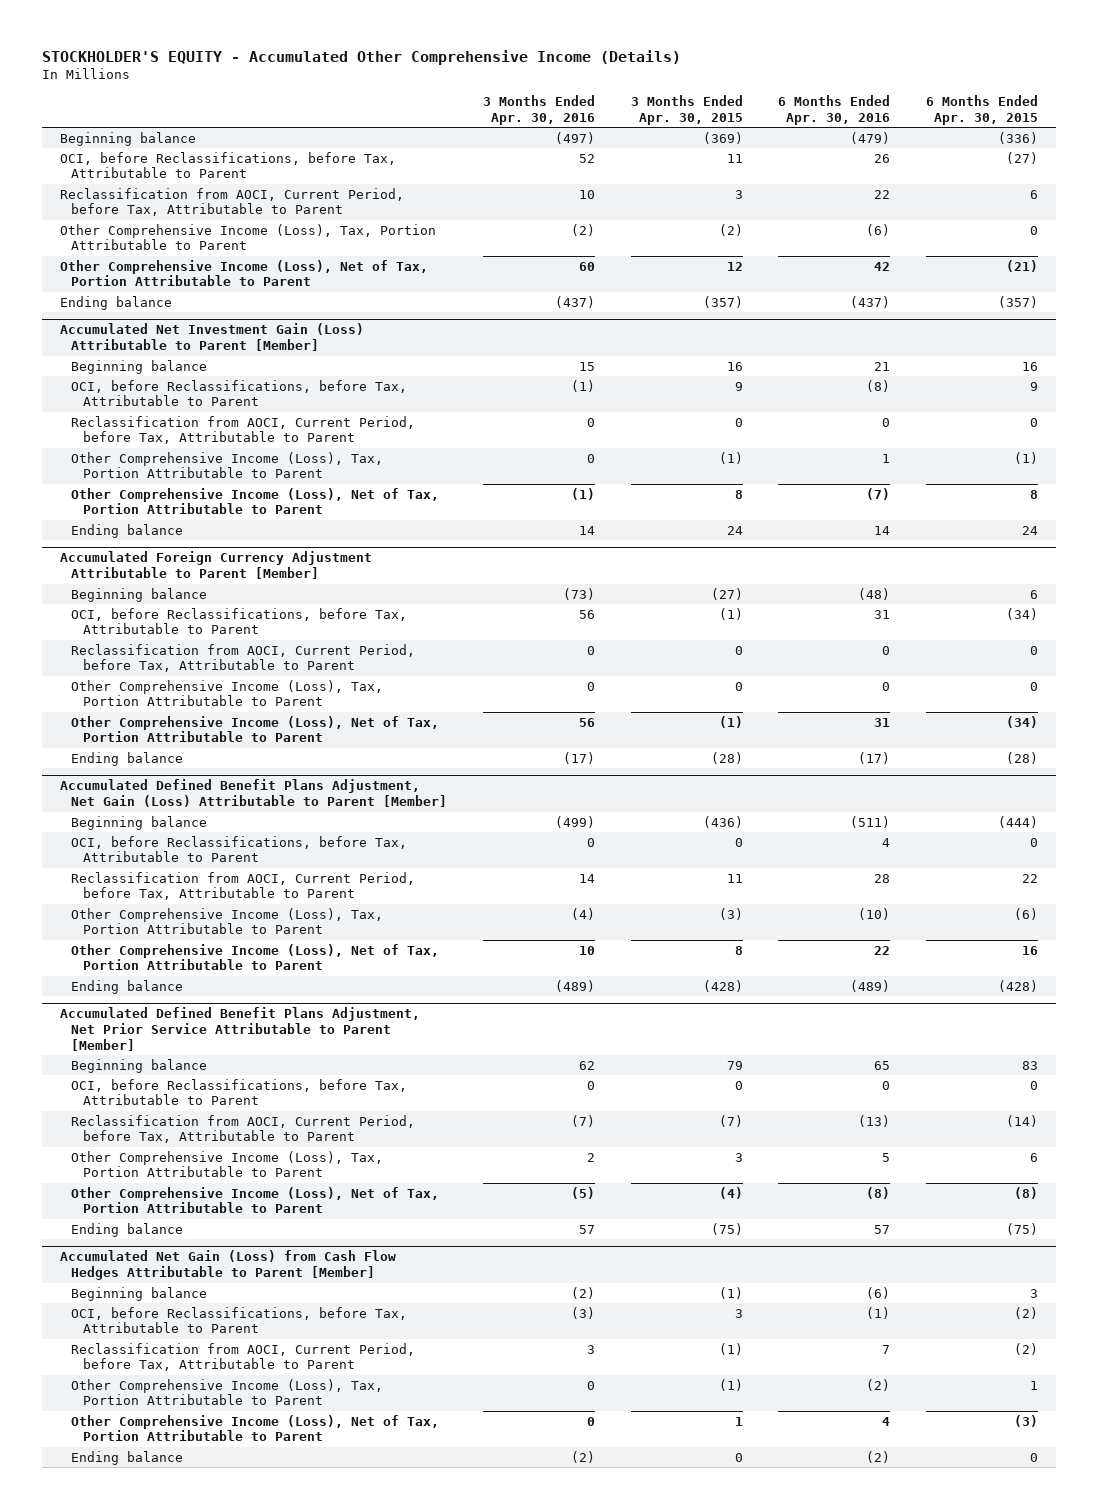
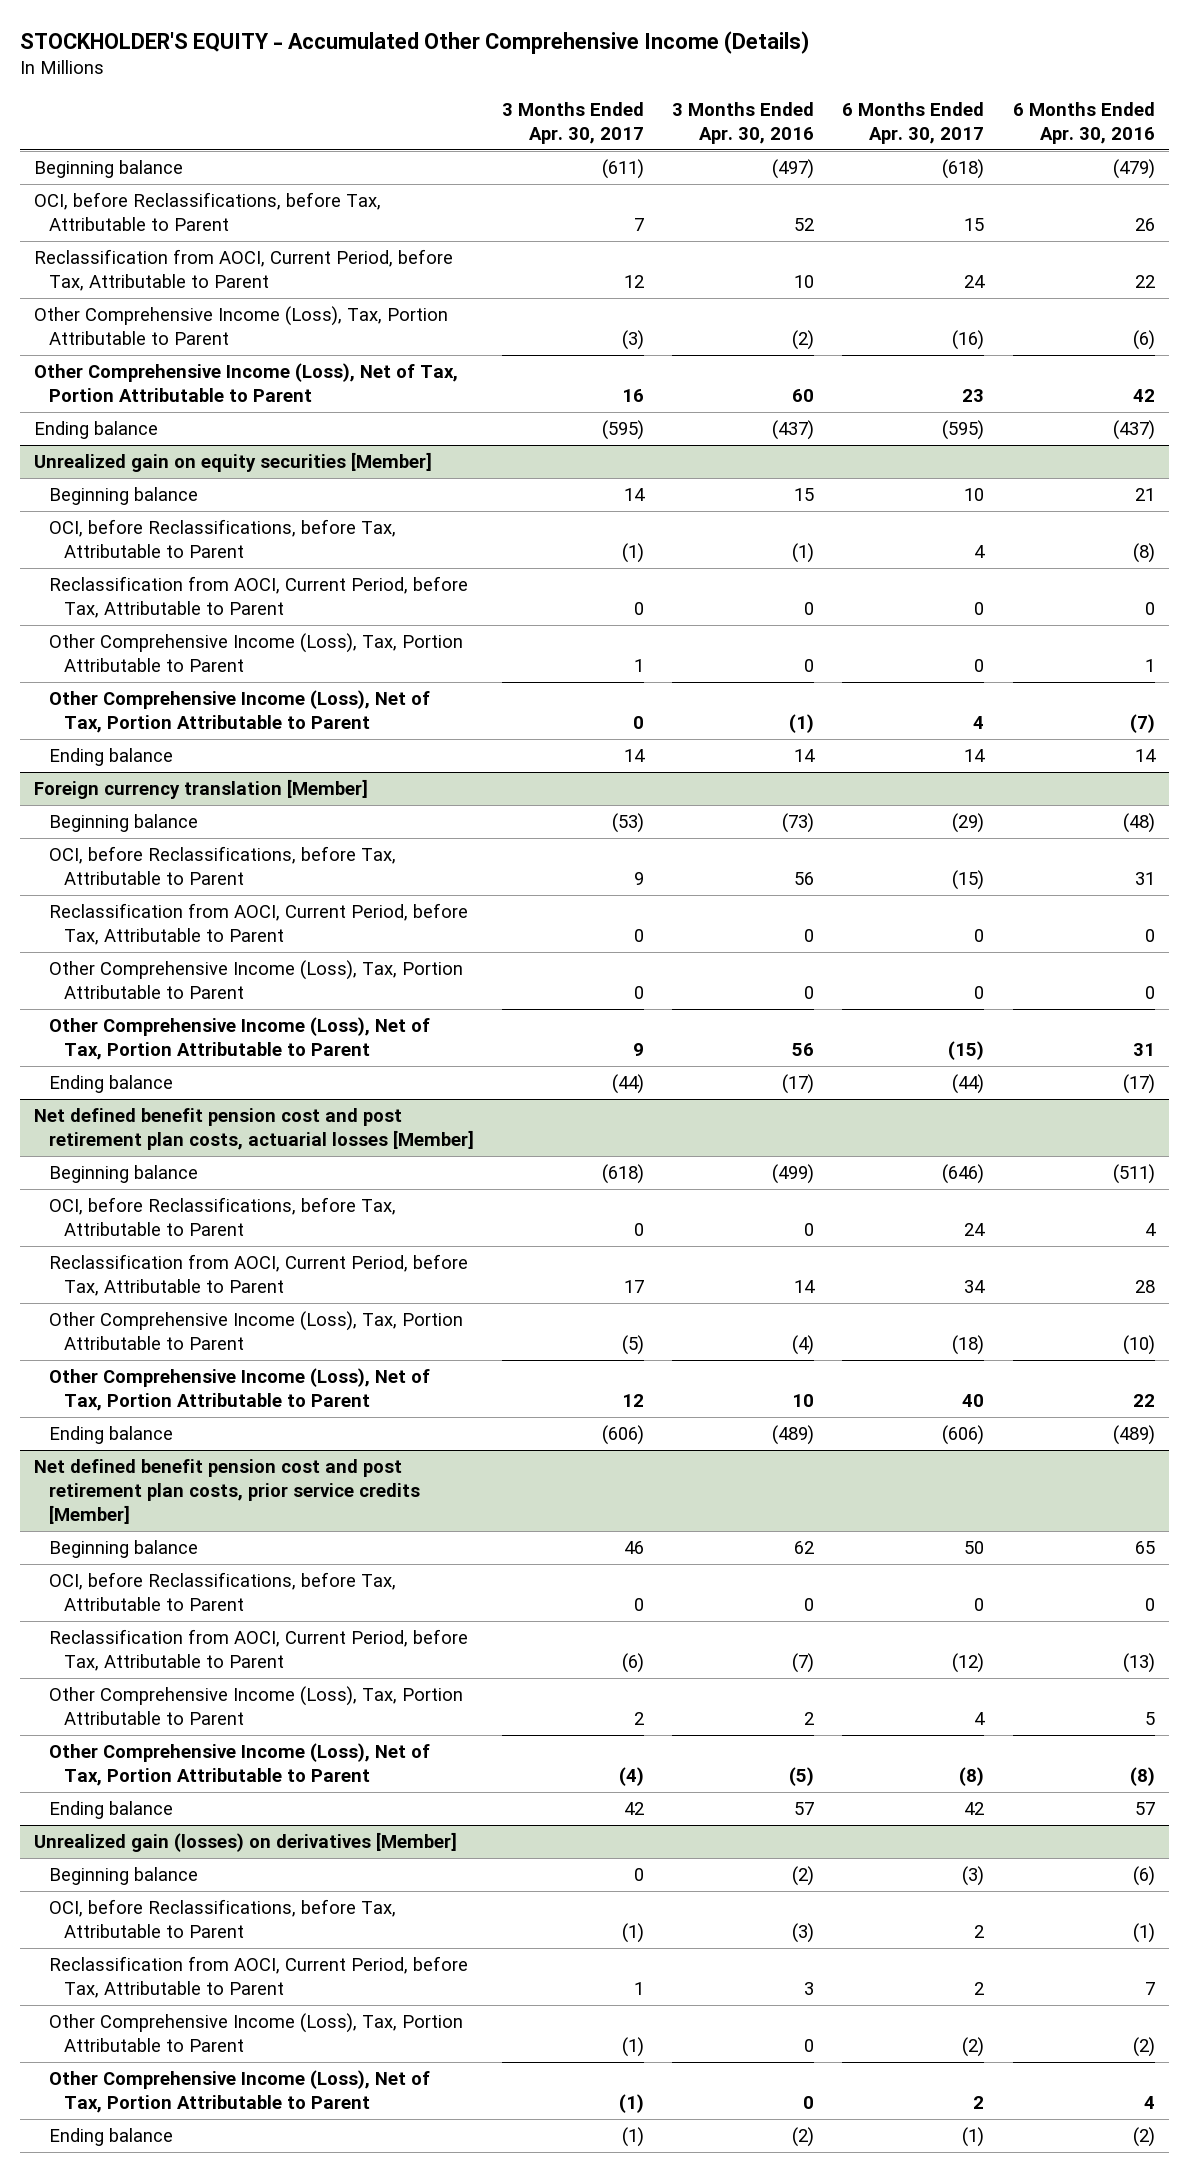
- | 3 Months Ended Apr. 30, 2016 | 3 Months Ended Apr. 30, 2015 | 6 Months Ended Apr. 30, 2016 | 6 Months Ended Apr. 30, 2015
+ | 3 Months Ended Apr. 30, 2017 | 3 Months Ended Apr. 30, 2016 | 6 Months Ended Apr. 30, 2017 | 6 Months Ended Apr. 30, 2016
- Accumulated Net Investment Gain (Loss) Attributable to Parent [Member]
+ Unrealized gain on equity securities [Member]
- Accumulated Foreign Currency Adjustment Attributable to Parent [Member]
+ Foreign currency translation [Member]
- Accumulated Defined Benefit Plans Adjustment, Net Gain (Loss) Attributable to Parent [Member]
+ Net defined benefit pension cost and post retirement plan costs, actuarial losses [Member]
- Accumulated Defined Benefit Plans Adjustment, Net Prior Service Attributable to Parent [Member]
+ Net defined benefit pension cost and post retirement plan costs, prior service credits [Member]
- Accumulated Net Gain (Loss) from Cash Flow Hedges Attributable to Parent [Member]
+ Unrealized gain (losses) on derivatives [Member]

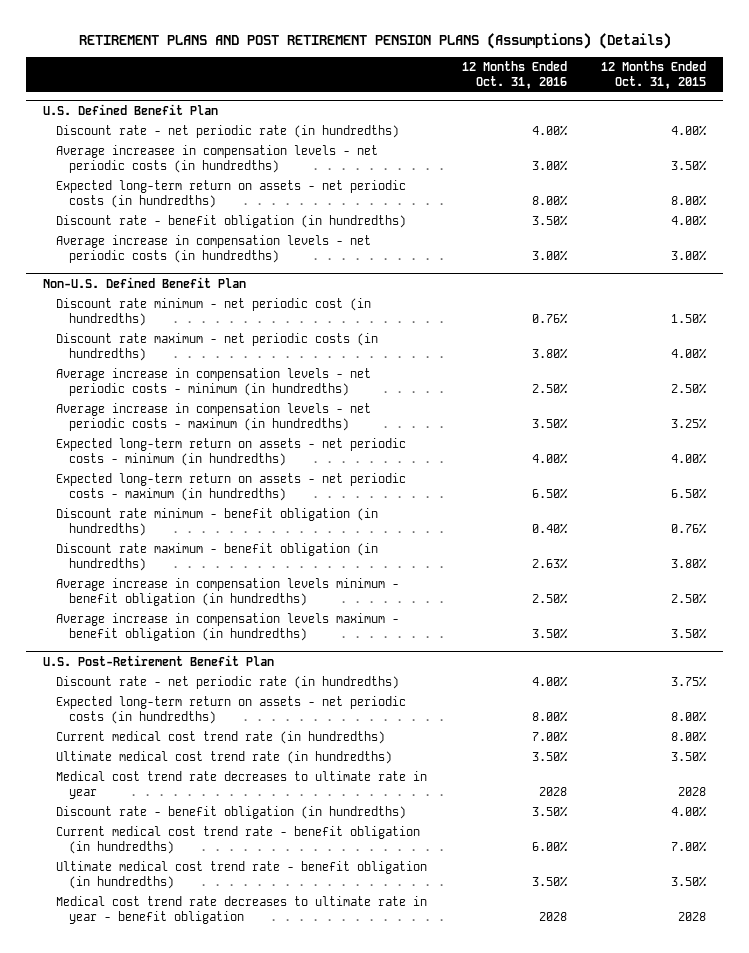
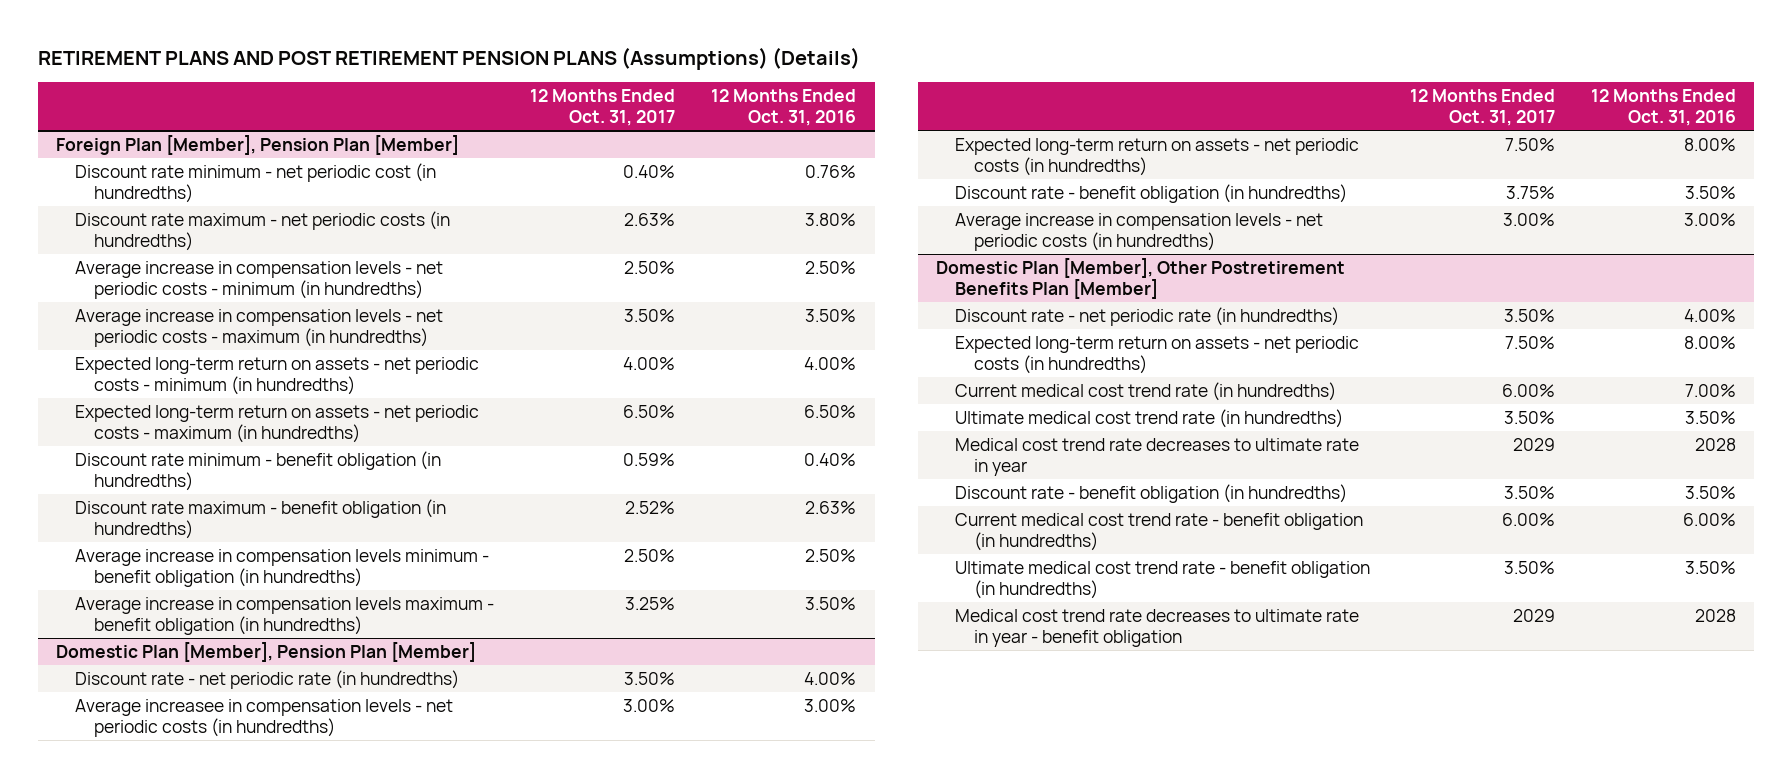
- | 12 Months Ended Oct. 31, 2016 | 12 Months Ended Oct. 31, 2015
+ | 12 Months Ended Oct. 31, 2017 | 12 Months Ended Oct. 31, 2016
- U.S. Defined Benefit Plan
- Discount rate - net periodic rate (in hundredths) | 4.00% | 4.00%
- Average increasee in compensation levels - net periodic costs (in hundredths) | 3.00% | 3.50%
- Expected long-term return on assets - net periodic costs (in hundredths) | 8.00% | 8.00%
- Discount rate - benefit obligation (in hundredths) | 3.50% | 4.00%
- Average increase in compensation levels - net periodic costs (in hundredths) | 3.00% | 3.00%
- Non-U.S. Defined Benefit Plan
+ Foreign Plan [Member], Pension Plan [Member]
- U.S. Post-Retirement Benefit Plan
+ Domestic Plan [Member], Pension Plan [Member]
+ Average increasee in compensation levels - net periodic costs (in hundredths) | 3.00% | 3.00%
+ Discount rate - benefit obligation (in hundredths) | 3.75% | 3.50%
+ Average increase in compensation levels - net periodic costs (in hundredths) | 3.00% | 3.00%
+ Domestic Plan [Member], Other Postretirement Benefits Plan [Member]
+ Discount rate - net periodic rate (in hundredths) | 3.50% | 4.00%
+ Expected long-term return on assets - net periodic costs (in hundredths) | 7.50% | 8.00%

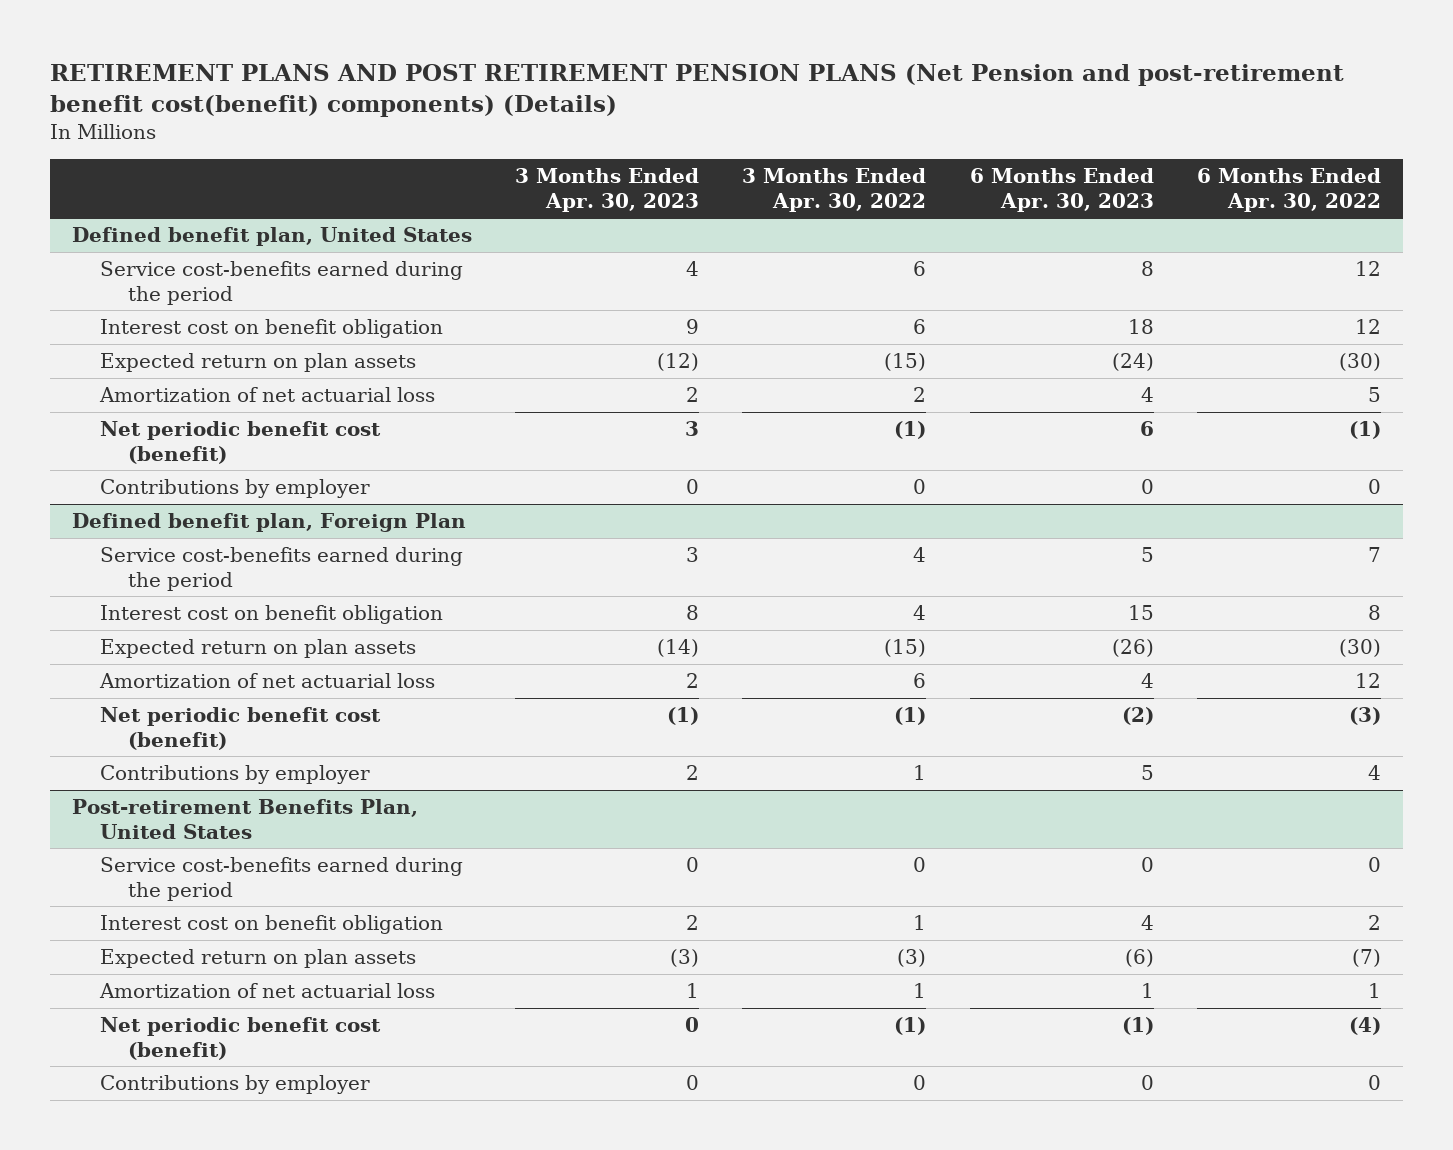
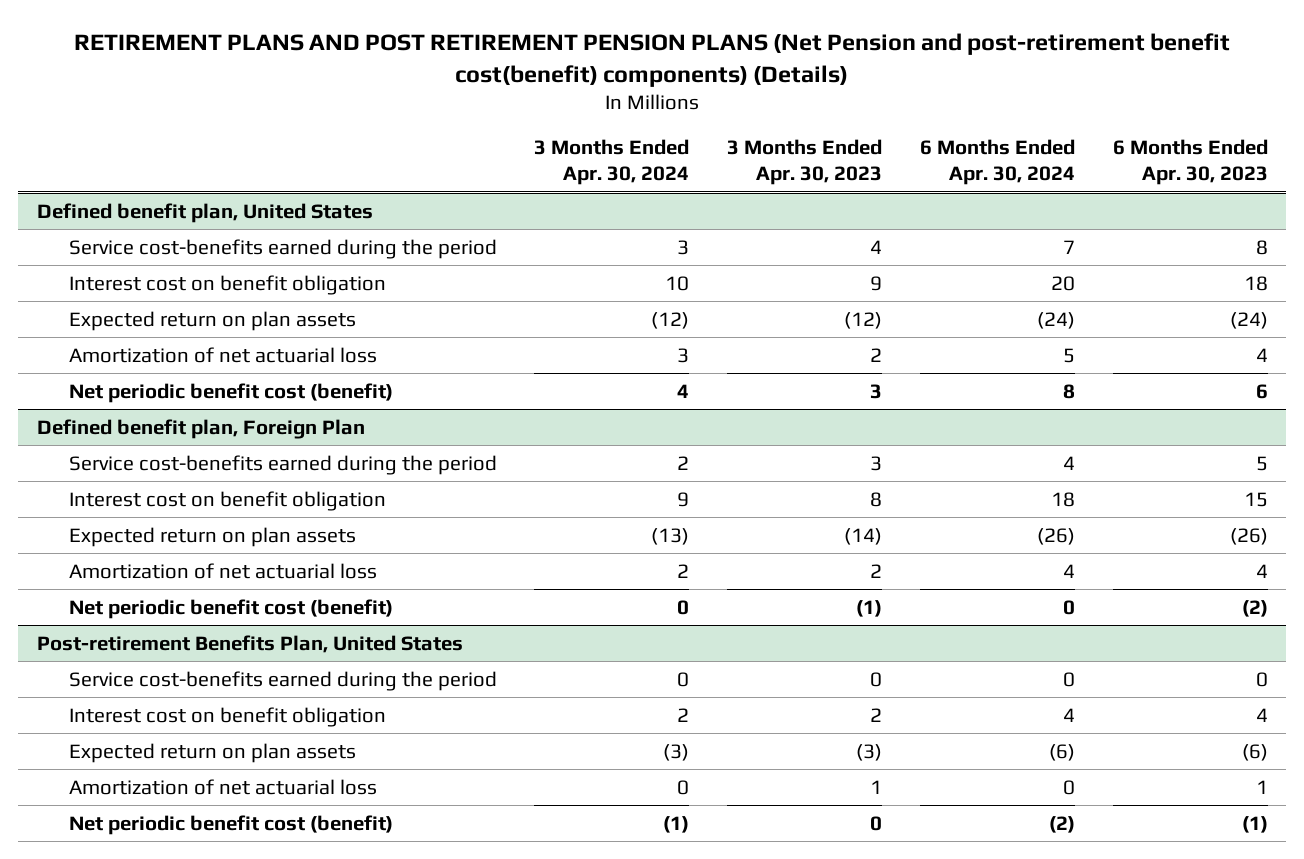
- | 3 Months Ended Apr. 30, 2023 | 3 Months Ended Apr. 30, 2022 | 6 Months Ended Apr. 30, 2023 | 6 Months Ended Apr. 30, 2022
+ | 3 Months Ended Apr. 30, 2024 | 3 Months Ended Apr. 30, 2023 | 6 Months Ended Apr. 30, 2024 | 6 Months Ended Apr. 30, 2023
@ Defined benefit plan, United States
- Contributions by employer | 0 | 0 | 0 | 0
@ Defined benefit plan, Foreign Plan
- Contributions by employer | 2 | 1 | 5 | 4
@ Post-retirement Benefits Plan, United States
- Contributions by employer | 0 | 0 | 0 | 0

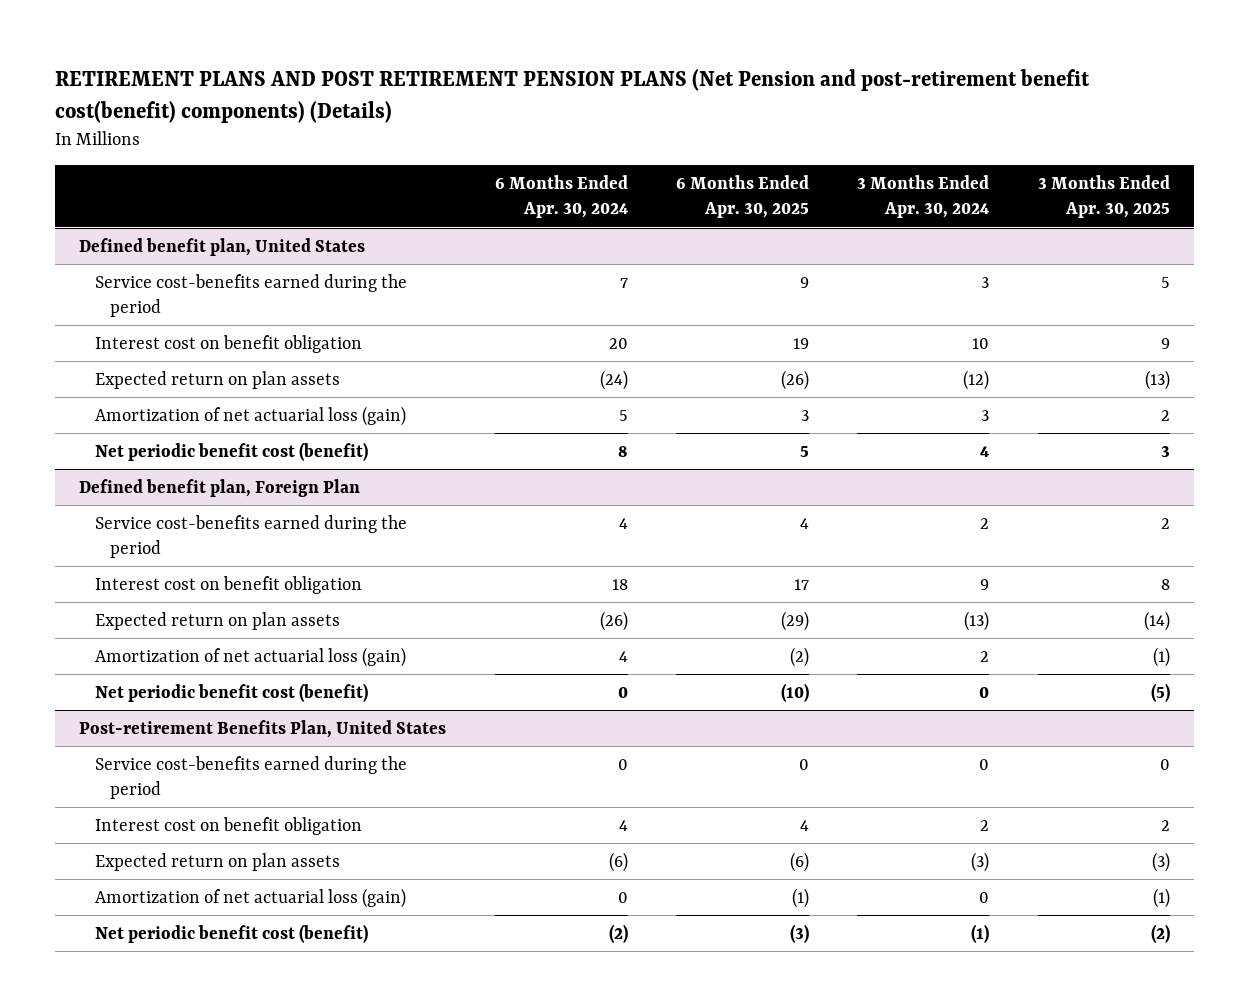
- | 3 Months Ended Apr. 30, 2024 | 3 Months Ended Apr. 30, 2023 | 6 Months Ended Apr. 30, 2024 | 6 Months Ended Apr. 30, 2023
+ | 6 Months Ended Apr. 30, 2024 | 6 Months Ended Apr. 30, 2025 | 3 Months Ended Apr. 30, 2024 | 3 Months Ended Apr. 30, 2025
@ Defined benefit plan, United States
- Amortization of net actuarial loss | 3 | 2 | 5 | 4
+ Amortization of net actuarial loss (gain) | 5 | 3 | 3 | 2
@ Defined benefit plan, Foreign Plan
- Amortization of net actuarial loss | 2 | 2 | 4 | 4
+ Amortization of net actuarial loss (gain) | 4 | (2) | 2 | (1)
@ Post-retirement Benefits Plan, United States
- Amortization of net actuarial loss | 0 | 1 | 0 | 1
+ Amortization of net actuarial loss (gain) | 0 | (1) | 0 | (1)

